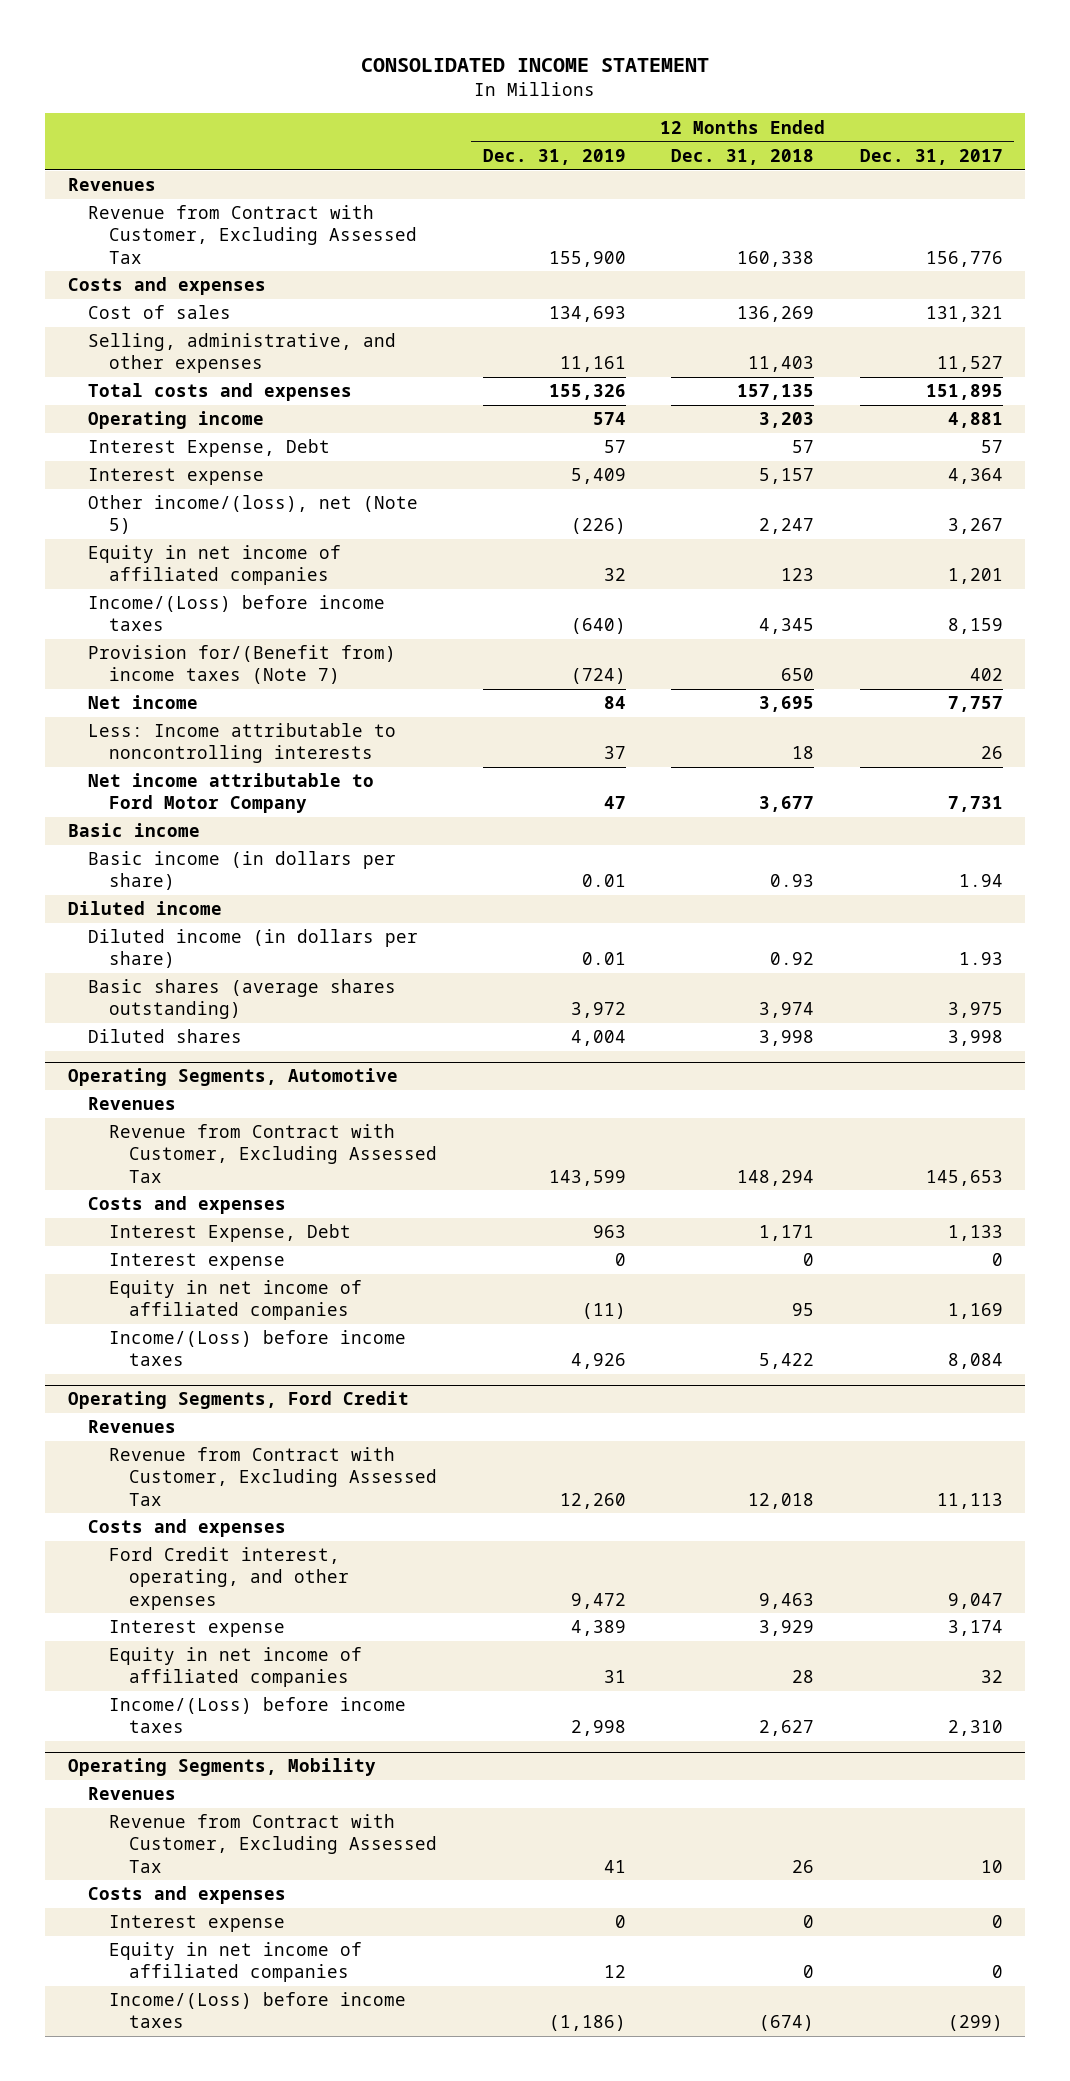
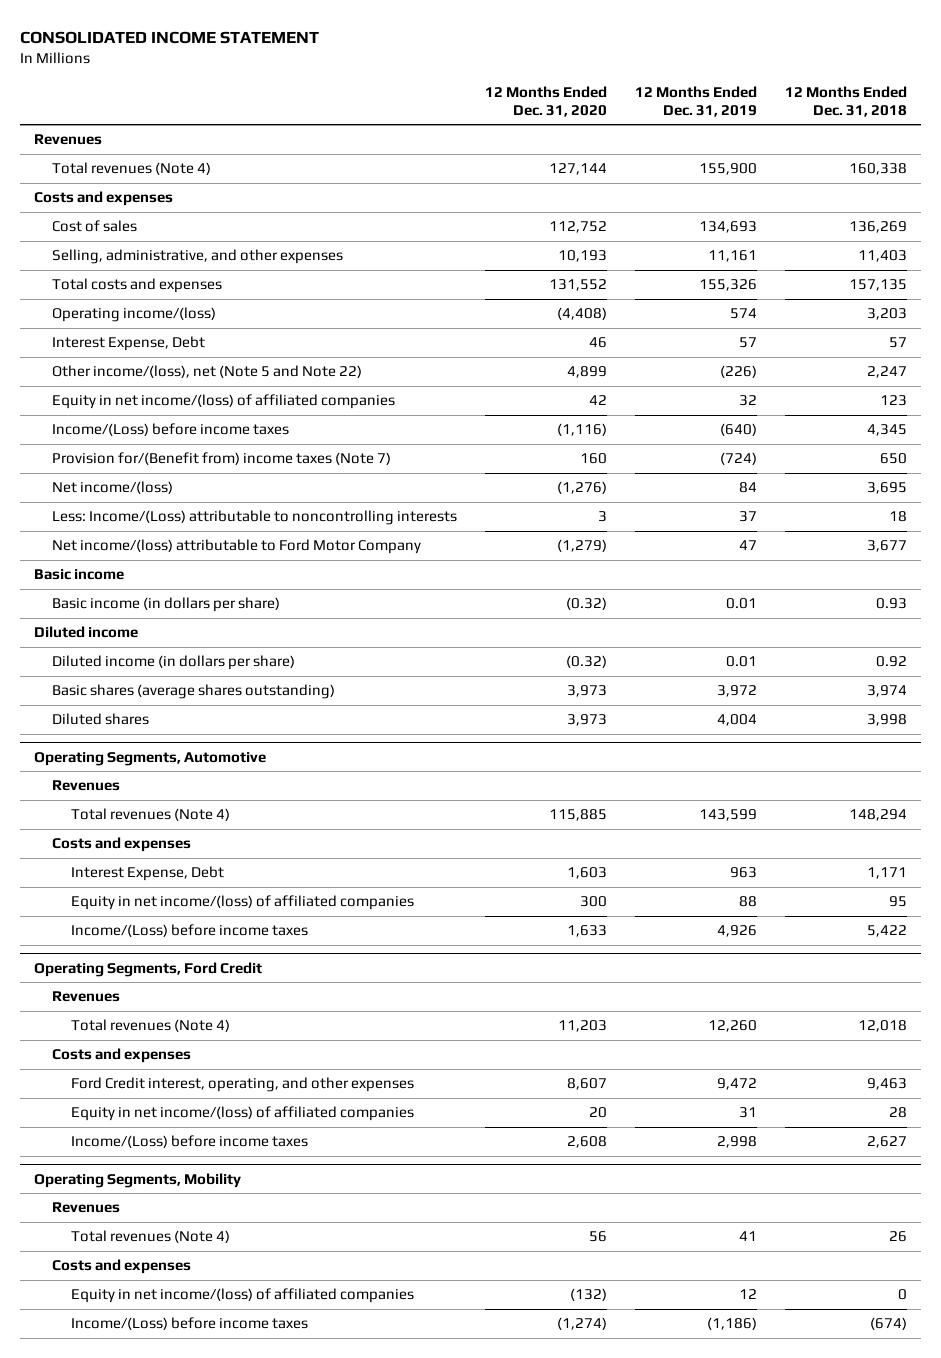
- | 12 Months Ended Dec. 31, 2019 | 12 Months Ended Dec. 31, 2018 | 12 Months Ended Dec. 31, 2017
+ | 12 Months Ended Dec. 31, 2020 | 12 Months Ended Dec. 31, 2019 | 12 Months Ended Dec. 31, 2018
- Revenue from Contract with Customer, Excluding Assessed Tax | 155,900 | 160,338 | 156,776
+ Total revenues (Note 4) | 127,144 | 155,900 | 160,338
- Operating income | 574 | 3,203 | 4,881
+ Operating income/(loss) | (4,408) | 574 | 3,203
- Interest expense | 5,409 | 5,157 | 4,364
- Other income/(loss), net (Note 5) | (226) | 2,247 | 3,267
- Equity in net income of affiliated companies | 32 | 123 | 1,201
+ Other income/(loss), net (Note 5 and Note 22) | 4,899 | (226) | 2,247
+ Equity in net income/(loss) of affiliated companies | 42 | 32 | 123
- Net income | 84 | 3,695 | 7,757
- Less: Income attributable to noncontrolling interests | 37 | 18 | 26
- Net income attributable to Ford Motor Company | 47 | 3,677 | 7,731
+ Net income/(loss) | (1,276) | 84 | 3,695
+ Less: Income/(Loss) attributable to noncontrolling interests | 3 | 37 | 18
+ Net income/(loss) attributable to Ford Motor Company | (1,279) | 47 | 3,677
@ Operating Segments, Automotive
- Revenue from Contract with Customer, Excluding Assessed Tax | 143,599 | 148,294 | 145,653
+ Total revenues (Note 4) | 115,885 | 143,599 | 148,294
- Interest expense | 0 | 0 | 0
- Equity in net income of affiliated companies | (11) | 95 | 1,169
+ Equity in net income/(loss) of affiliated companies | 300 | 88 | 95
@ Operating Segments, Ford Credit
- Revenue from Contract with Customer, Excluding Assessed Tax | 12,260 | 12,018 | 11,113
+ Total revenues (Note 4) | 11,203 | 12,260 | 12,018
- Interest expense | 4,389 | 3,929 | 3,174
- Equity in net income of affiliated companies | 31 | 28 | 32
+ Equity in net income/(loss) of affiliated companies | 20 | 31 | 28
@ Operating Segments, Mobility
- Revenue from Contract with Customer, Excluding Assessed Tax | 41 | 26 | 10
+ Total revenues (Note 4) | 56 | 41 | 26
- Interest expense | 0 | 0 | 0
- Equity in net income of affiliated companies | 12 | 0 | 0
+ Equity in net income/(loss) of affiliated companies | (132) | 12 | 0

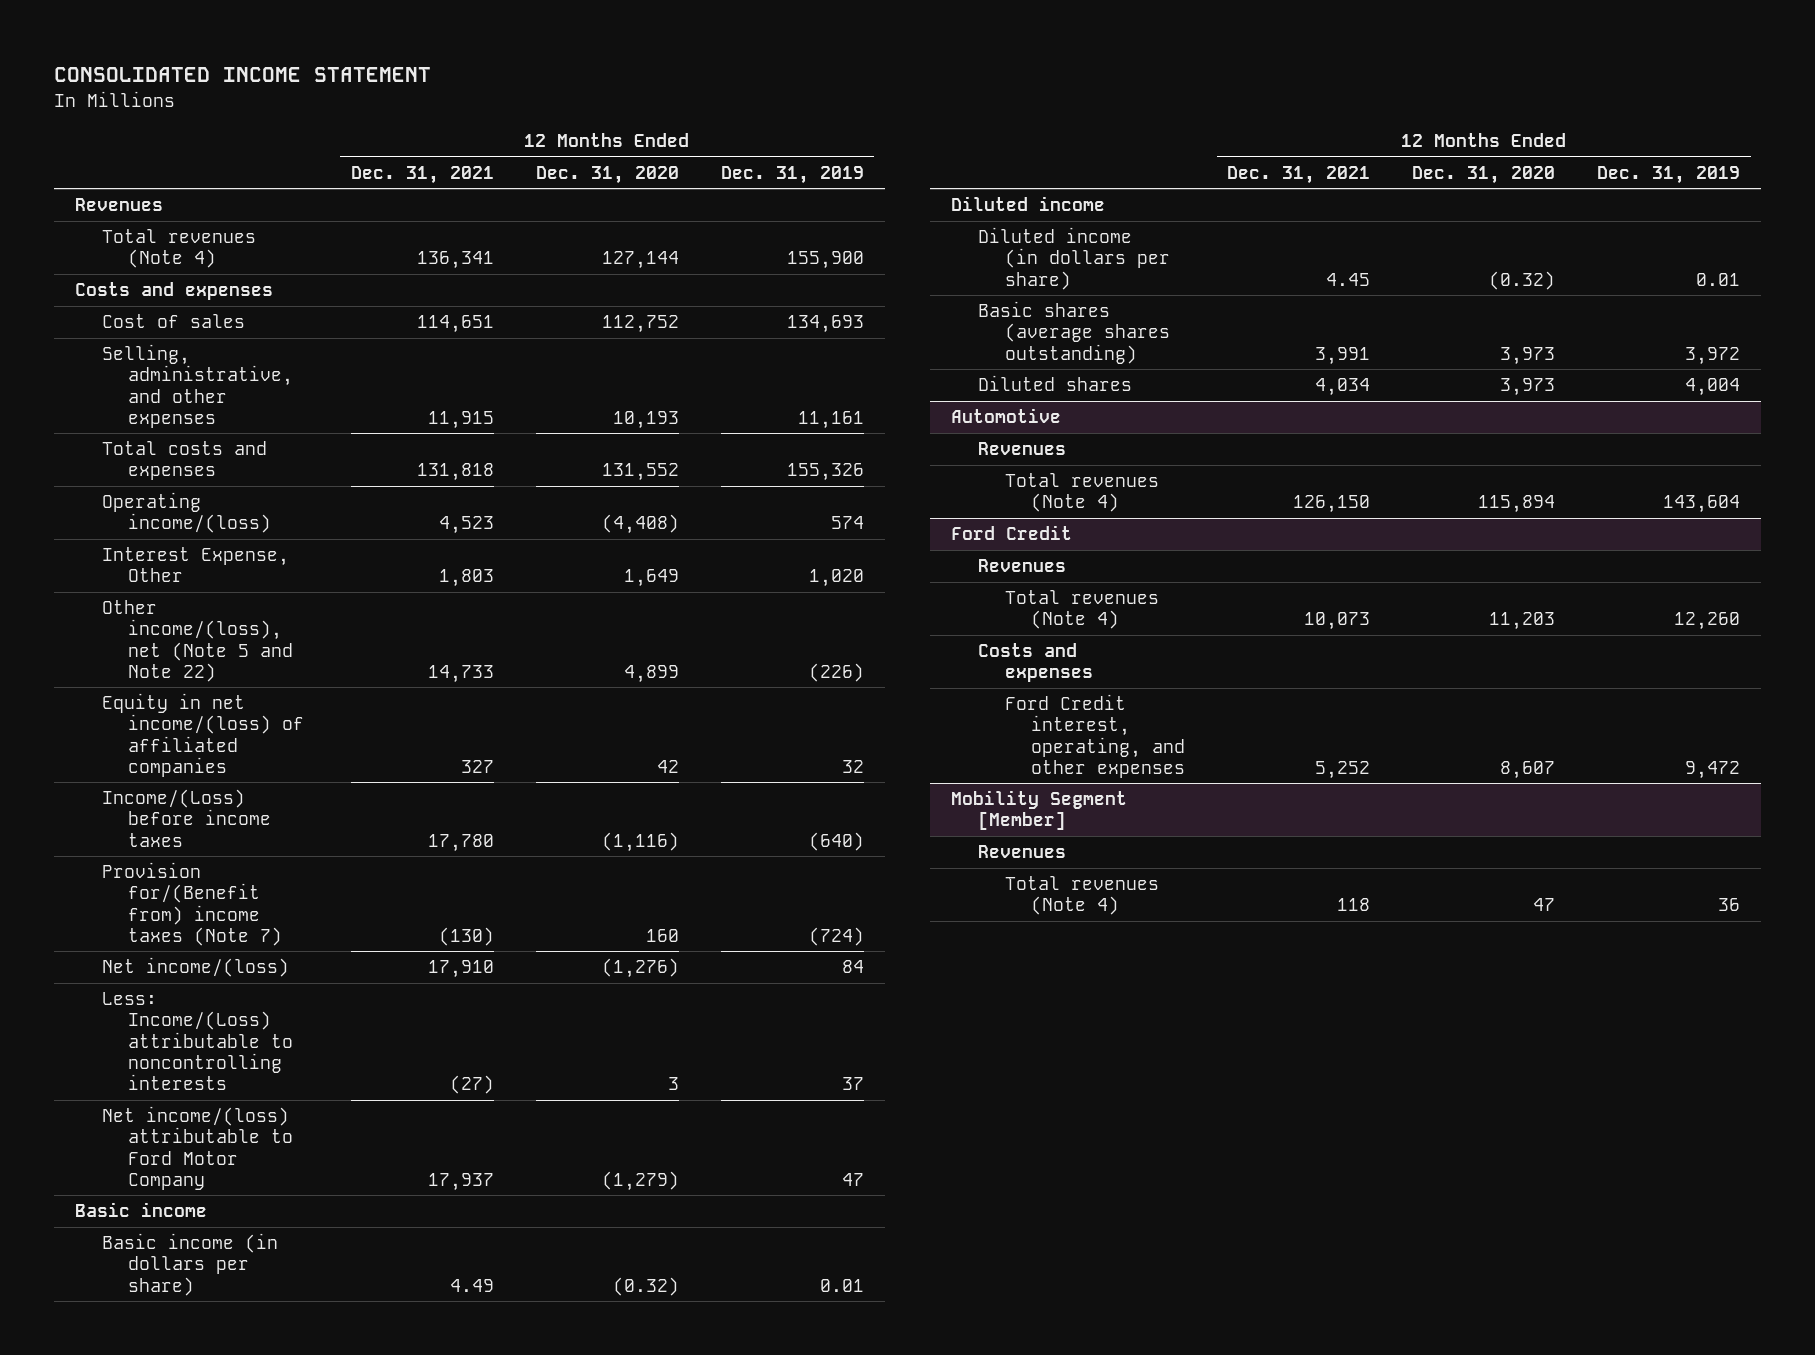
- | 12 Months Ended Dec. 31, 2020 | 12 Months Ended Dec. 31, 2019 | 12 Months Ended Dec. 31, 2018
+ | 12 Months Ended Dec. 31, 2021 | 12 Months Ended Dec. 31, 2020 | 12 Months Ended Dec. 31, 2019
- Interest Expense, Debt | 46 | 57 | 57
+ Interest Expense, Other | 1,803 | 1,649 | 1,020
- Operating Segments, Automotive
+ Automotive
- Total revenues (Note 4) | 115,885 | 143,599 | 148,294
- Costs and expenses
- Interest Expense, Debt | 1,603 | 963 | 1,171
- Equity in net income/(loss) of affiliated companies | 300 | 88 | 95
- Income/(Loss) before income taxes | 1,633 | 4,926 | 5,422
- Operating Segments, Ford Credit
+ Total revenues (Note 4) | 126,150 | 115,894 | 143,604
+ Ford Credit
- Equity in net income/(loss) of affiliated companies | 20 | 31 | 28
- Income/(Loss) before income taxes | 2,608 | 2,998 | 2,627
- Operating Segments, Mobility
+ Mobility Segment [Member]
- Total revenues (Note 4) | 56 | 41 | 26
- Costs and expenses
- Equity in net income/(loss) of affiliated companies | (132) | 12 | 0
- Income/(Loss) before income taxes | (1,274) | (1,186) | (674)
+ Total revenues (Note 4) | 118 | 47 | 36

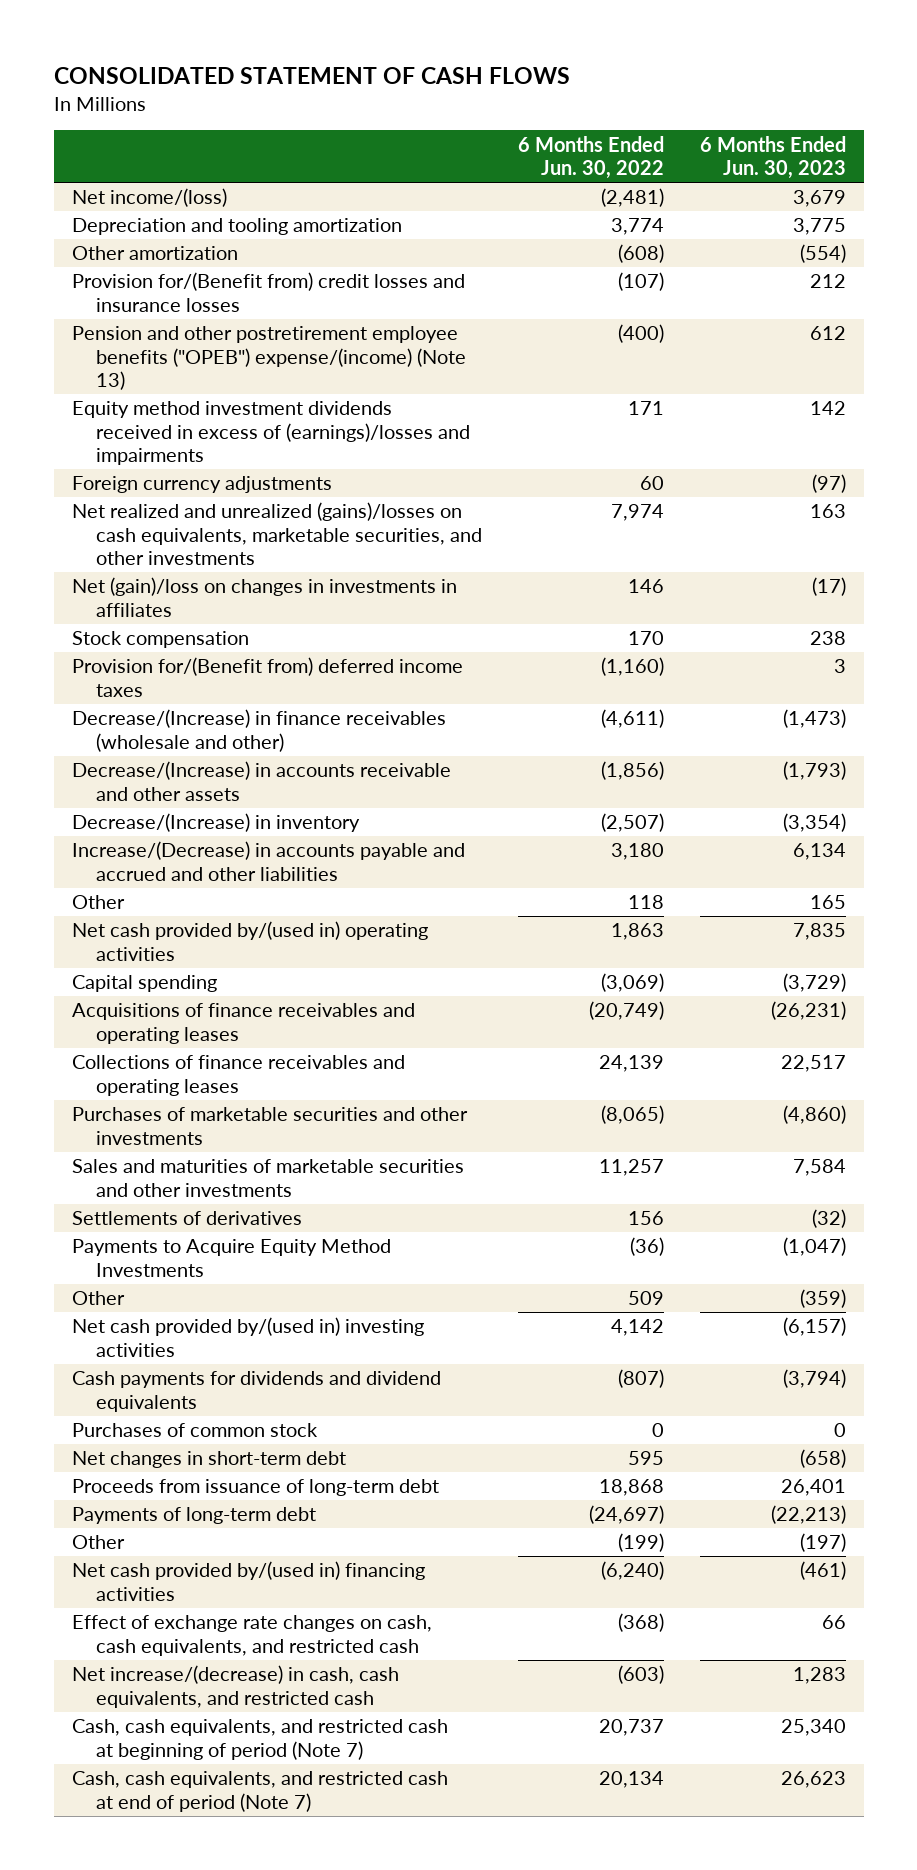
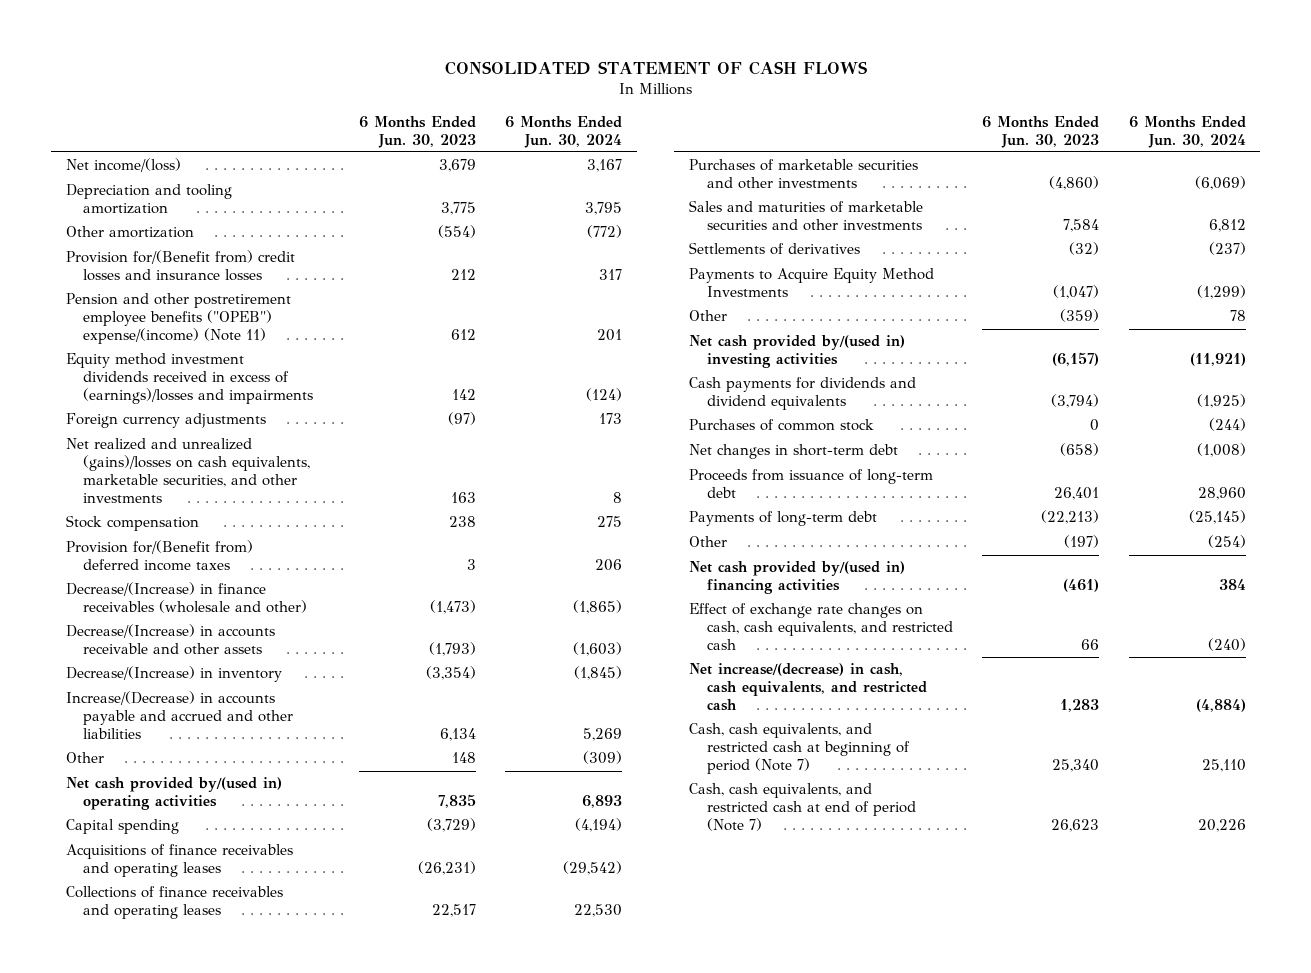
- | 6 Months Ended Jun. 30, 2022 | 6 Months Ended Jun. 30, 2023
+ | 6 Months Ended Jun. 30, 2023 | 6 Months Ended Jun. 30, 2024
- Pension and other postretirement employee benefits ("OPEB") expense/(income) (Note 13) | (400) | 612
+ Pension and other postretirement employee benefits ("OPEB") expense/(income) (Note 11) | 612 | 201
- Net (gain)/loss on changes in investments in affiliates | 146 | (17)
- Other | 118 | 165
+ Other | 148 | (309)

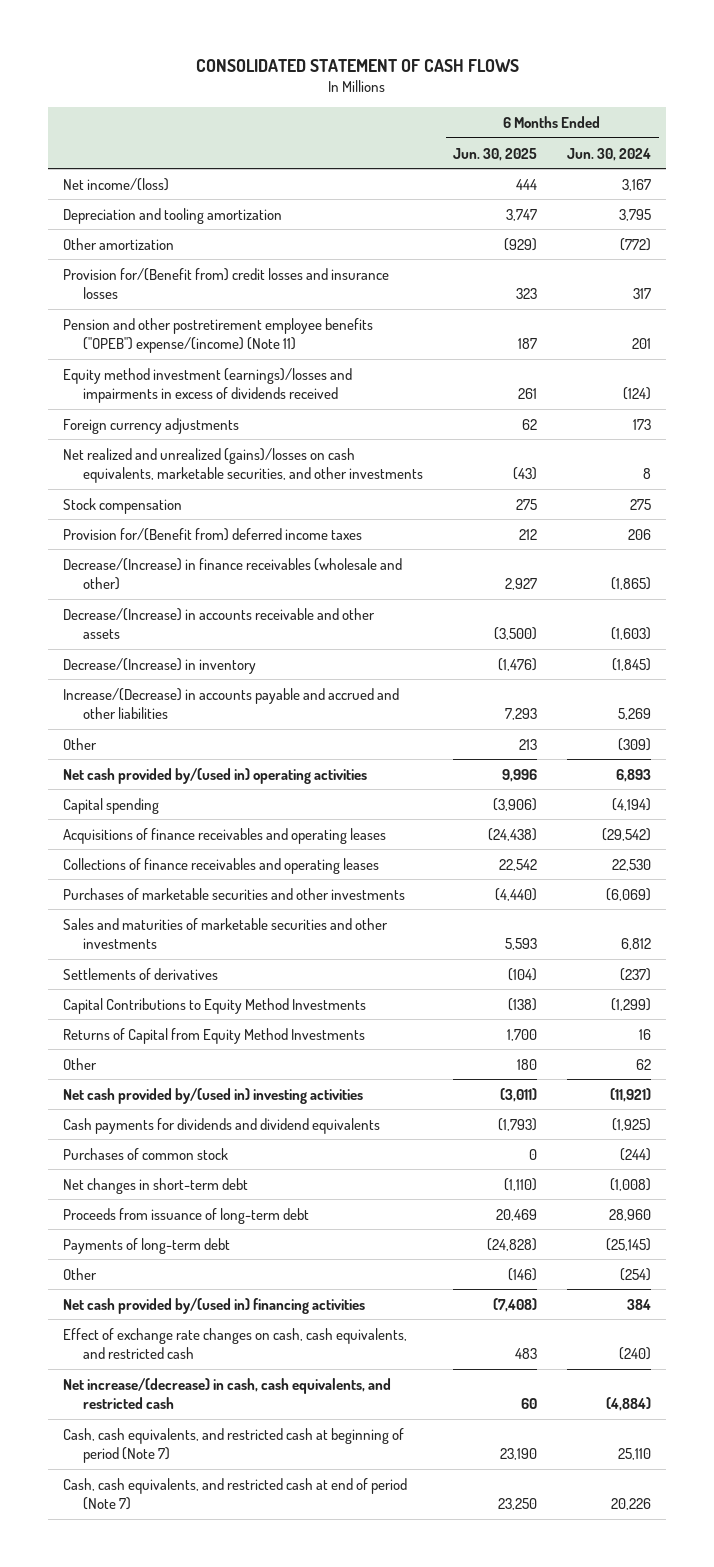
- | 6 Months Ended Jun. 30, 2023 | 6 Months Ended Jun. 30, 2024
+ | 6 Months Ended Jun. 30, 2025 | 6 Months Ended Jun. 30, 2024
- Equity method investment dividends received in excess of (earnings)/losses and impairments | 142 | (124)
+ Equity method investment (earnings)/losses and impairments in excess of dividends received | 261 | (124)
- Payments to Acquire Equity Method Investments | (1,047) | (1,299)
- Other | (359) | 78
+ Capital Contributions to Equity Method Investments | (138) | (1,299)
+ Returns of Capital from Equity Method Investments | 1,700 | 16
+ Other | 180 | 62

